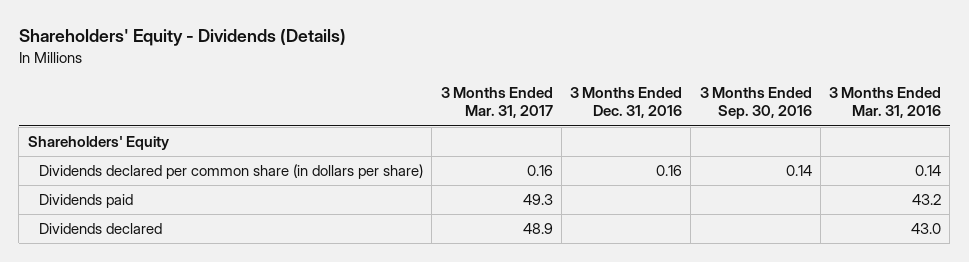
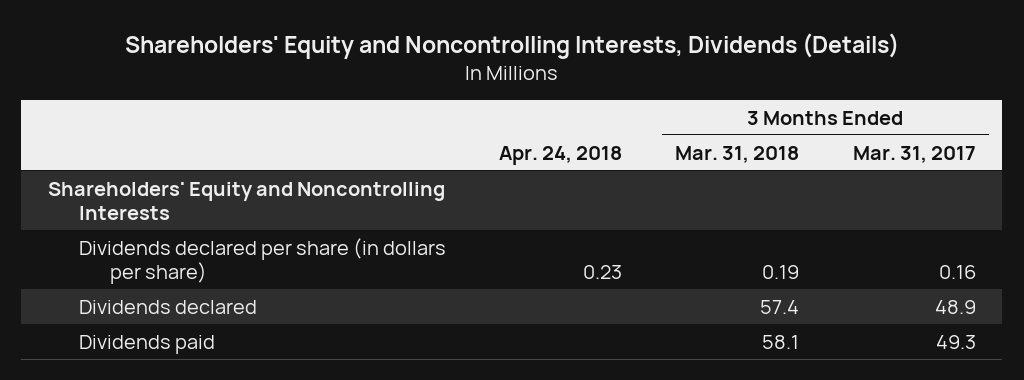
- Shareholders' Equity - Dividends (Details)
+ Shareholders' Equity and Noncontrolling Interests, Dividends (Details)
- | 3 Months Ended Mar. 31, 2017 | 3 Months Ended Dec. 31, 2016 | 3 Months Ended Sep. 30, 2016 | 3 Months Ended Mar. 31, 2016
+ | Apr. 24, 2018 | 3 Months Ended Mar. 31, 2018 | 3 Months Ended Mar. 31, 2017
- Shareholders' Equity
- Dividends declared per common share (in dollars per share) | 0.16 | 0.16 | 0.14 | 0.14
+ Shareholders' Equity and Noncontrolling Interests
+ Dividends declared per share (in dollars per share) | 0.23 | 0.19 | 0.16
moved down: Dividends paid | | 58.1 | 49.3

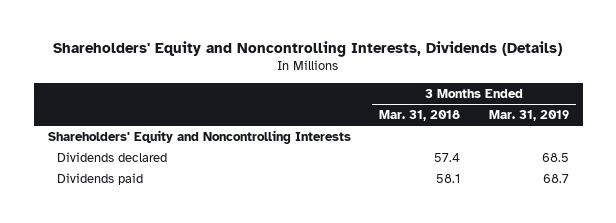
- | Apr. 24, 2018 | 3 Months Ended Mar. 31, 2018 | 3 Months Ended Mar. 31, 2017
+ | 3 Months Ended Mar. 31, 2018 | 3 Months Ended Mar. 31, 2019
- Dividends declared per share (in dollars per share) | 0.23 | 0.19 | 0.16

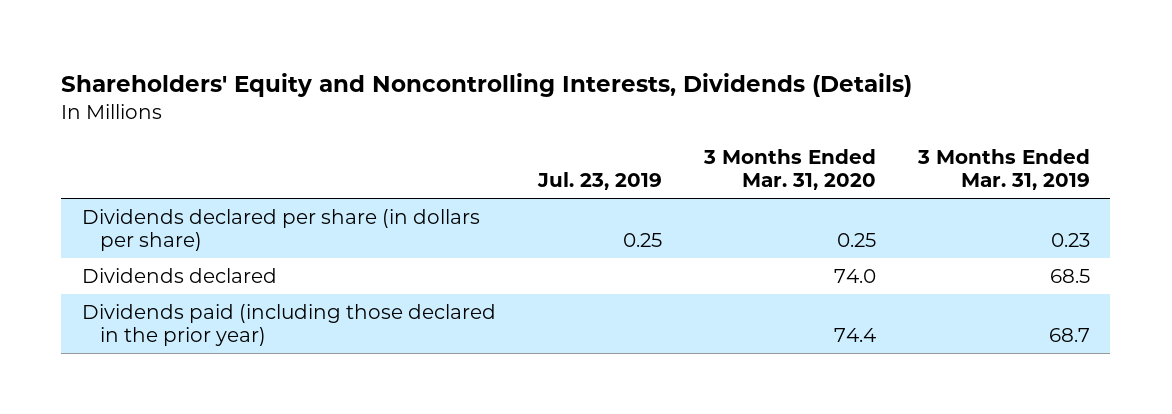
- | 3 Months Ended Mar. 31, 2018 | 3 Months Ended Mar. 31, 2019
+ | Jul. 23, 2019 | 3 Months Ended Mar. 31, 2020 | 3 Months Ended Mar. 31, 2019
- Shareholders' Equity and Noncontrolling Interests
+ Dividends declared per share (in dollars per share) | 0.25 | 0.25 | 0.23
- Dividends paid | 58.1 | 68.7
+ Dividends paid (including those declared in the prior year) | | 74.4 | 68.7

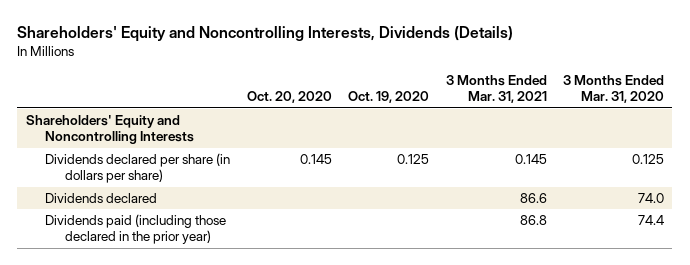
- | Jul. 23, 2019 | 3 Months Ended Mar. 31, 2020 | 3 Months Ended Mar. 31, 2019
+ | Oct. 20, 2020 | Oct. 19, 2020 | 3 Months Ended Mar. 31, 2021 | 3 Months Ended Mar. 31, 2020
- Dividends declared per share (in dollars per share) | 0.25 | 0.25 | 0.23
+ Shareholders' Equity and Noncontrolling Interests
+ Dividends declared per share (in dollars per share) | 0.145 | 0.125 | 0.145 | 0.125

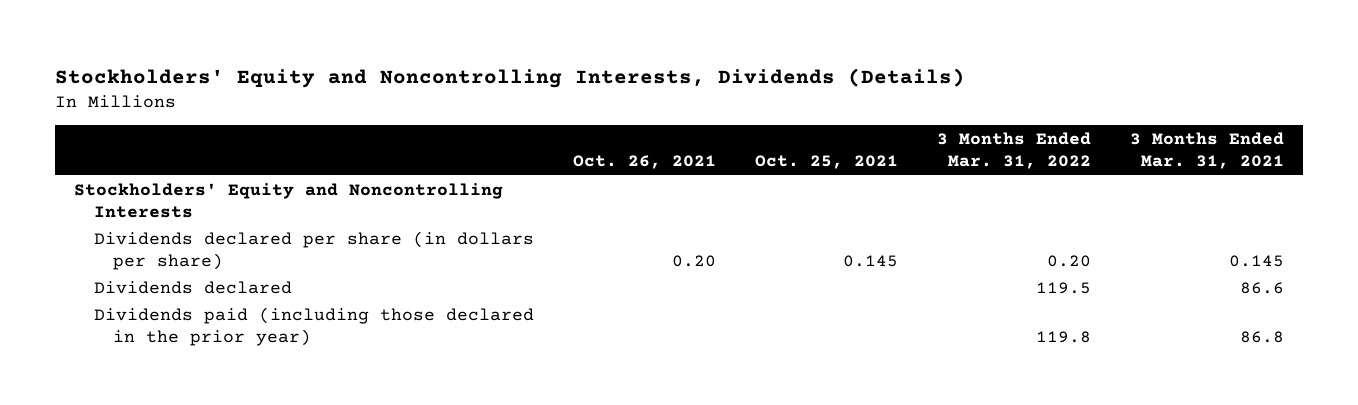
- Shareholders' Equity and Noncontrolling Interests, Dividends (Details)
+ Stockholders' Equity and Noncontrolling Interests, Dividends (Details)
- | Oct. 20, 2020 | Oct. 19, 2020 | 3 Months Ended Mar. 31, 2021 | 3 Months Ended Mar. 31, 2020
+ | Oct. 26, 2021 | Oct. 25, 2021 | 3 Months Ended Mar. 31, 2022 | 3 Months Ended Mar. 31, 2021
- Shareholders' Equity and Noncontrolling Interests
+ Stockholders' Equity and Noncontrolling Interests

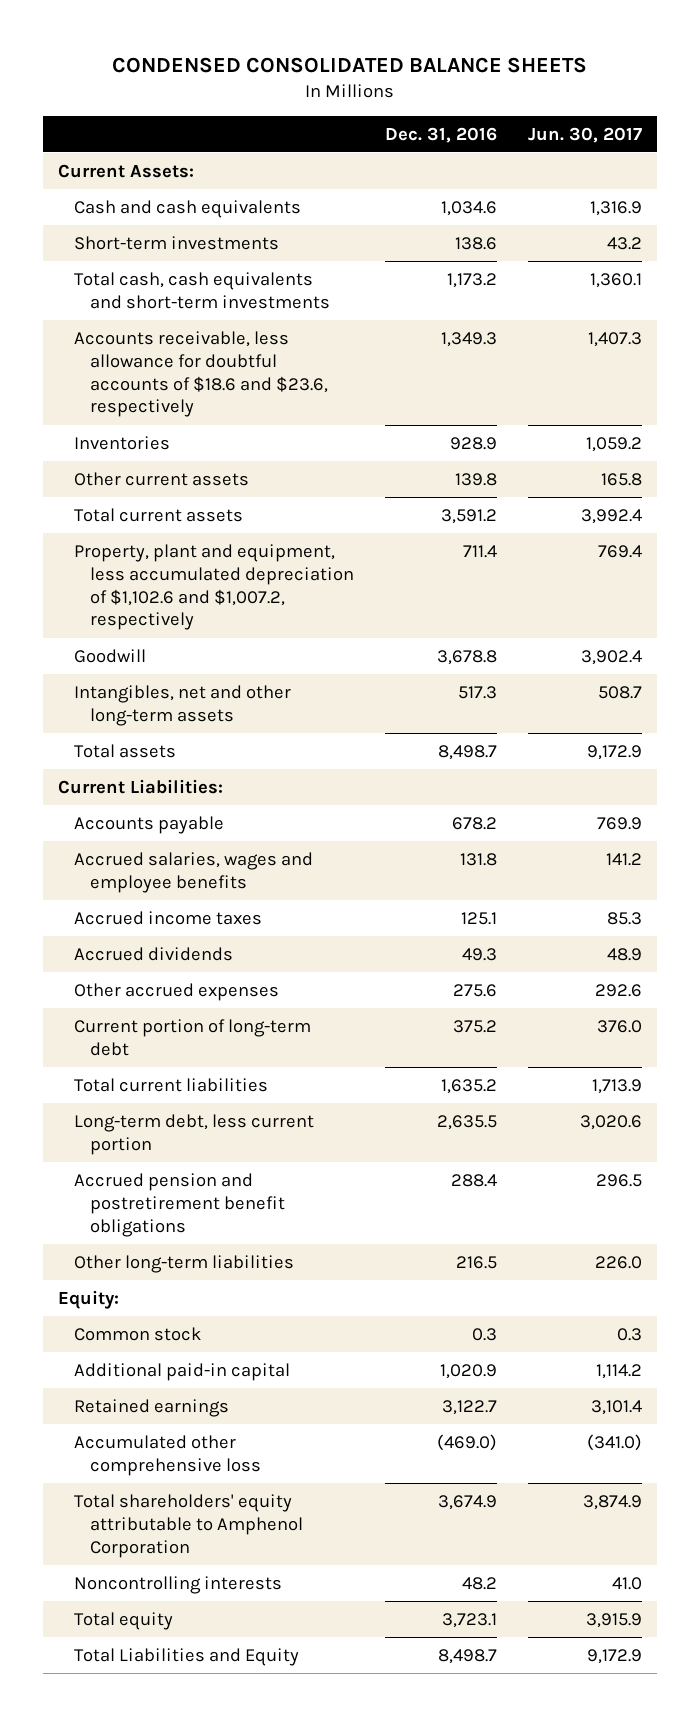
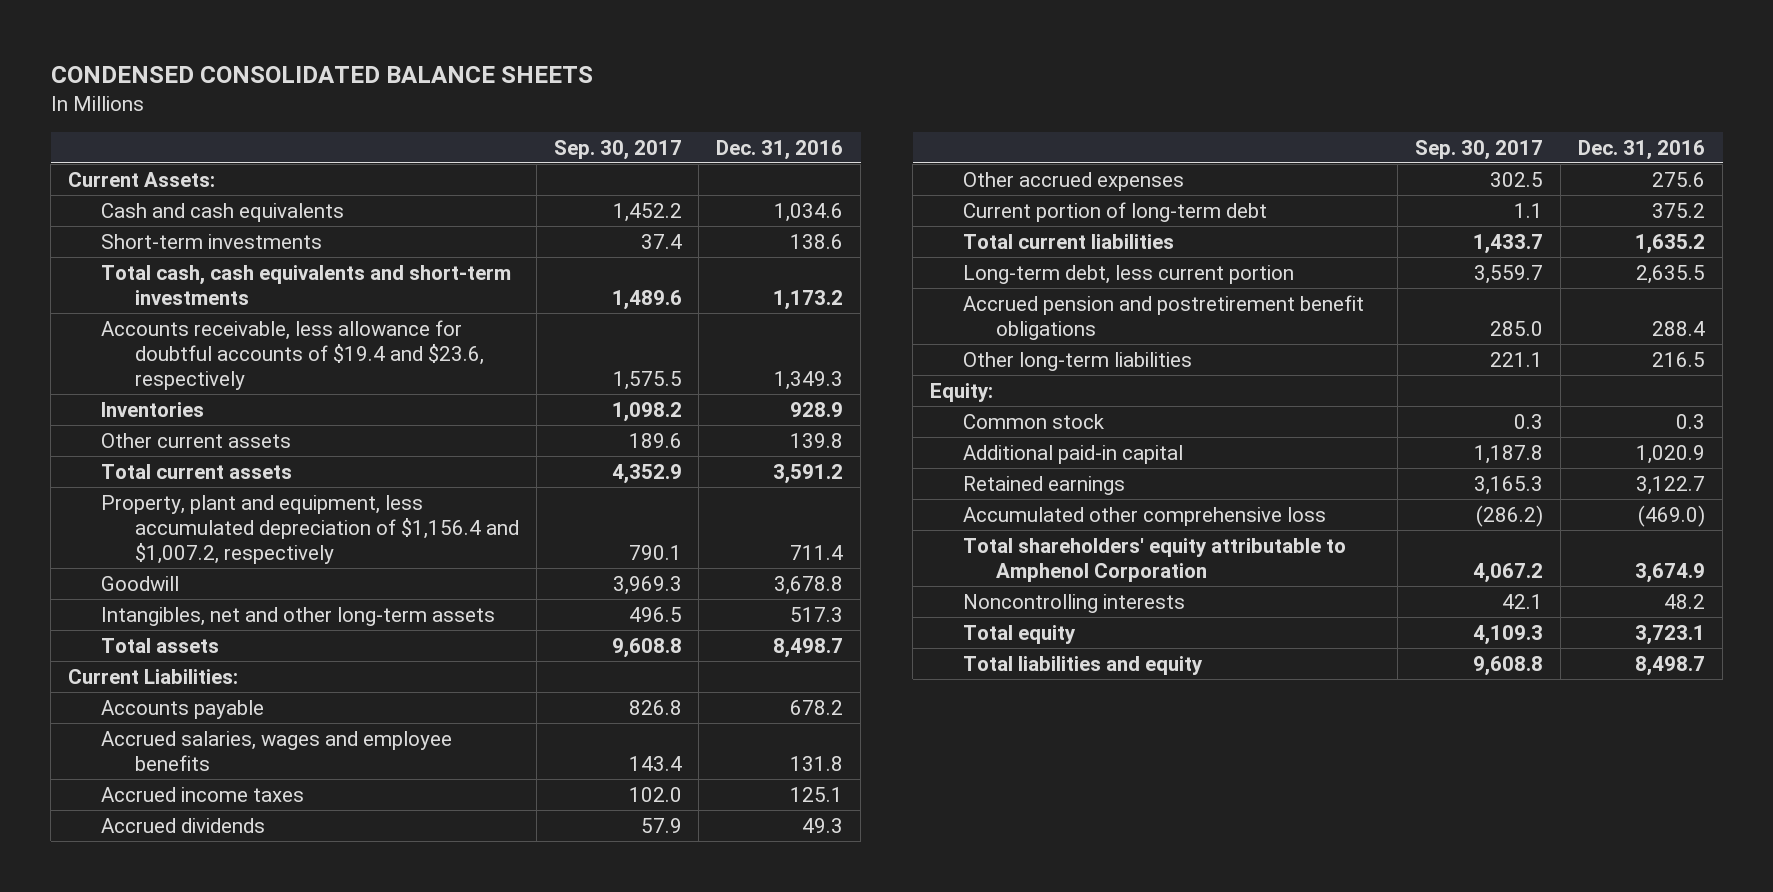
- | Dec. 31, 2016 | Jun. 30, 2017
+ | Sep. 30, 2017 | Dec. 31, 2016
- Accounts receivable, less allowance for doubtful accounts of $18.6 and $23.6, respectively | 1,349.3 | 1,407.3
+ Accounts receivable, less allowance for doubtful accounts of $19.4 and $23.6, respectively | 1,575.5 | 1,349.3
- Property, plant and equipment, less accumulated depreciation of $1,102.6 and $1,007.2, respectively | 711.4 | 769.4
+ Property, plant and equipment, less accumulated depreciation of $1,156.4 and $1,007.2, respectively | 790.1 | 711.4
- Total Liabilities and Equity | 8,498.7 | 9,172.9
+ Total liabilities and equity | 9,608.8 | 8,498.7

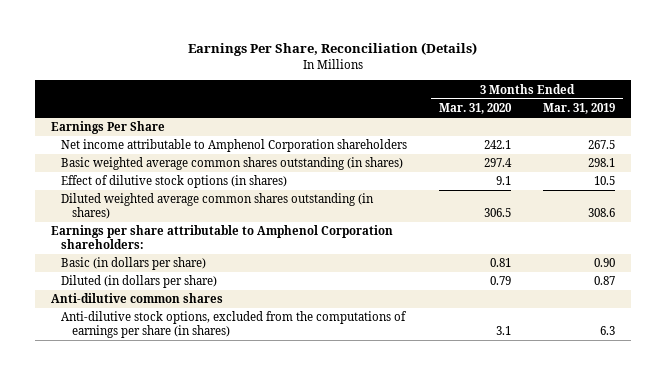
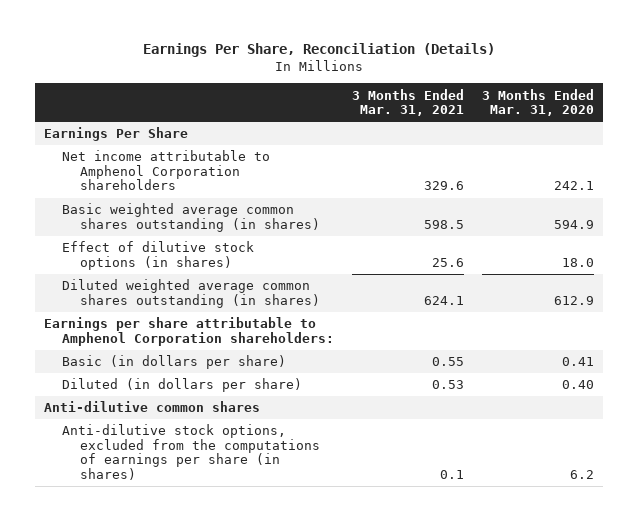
- | 3 Months Ended Mar. 31, 2020 | 3 Months Ended Mar. 31, 2019
+ | 3 Months Ended Mar. 31, 2021 | 3 Months Ended Mar. 31, 2020
- Basic weighted average common shares outstanding (in shares) | 297.4 | 298.1
- Effect of dilutive stock options (in shares) | 9.1 | 10.5
- Diluted weighted average common shares outstanding (in shares) | 306.5 | 308.6
+ Basic weighted average common shares outstanding (in shares) | 598.5 | 594.9
+ Effect of dilutive stock options (in shares) | 25.6 | 18.0
+ Diluted weighted average common shares outstanding (in shares) | 624.1 | 612.9
- Basic (in dollars per share) | 0.81 | 0.90
- Diluted (in dollars per share) | 0.79 | 0.87
+ Basic (in dollars per share) | 0.55 | 0.41
+ Diluted (in dollars per share) | 0.53 | 0.40
- Anti-dilutive stock options, excluded from the computations of earnings per share (in shares) | 3.1 | 6.3
+ Anti-dilutive stock options, excluded from the computations of earnings per share (in shares) | 0.1 | 6.2

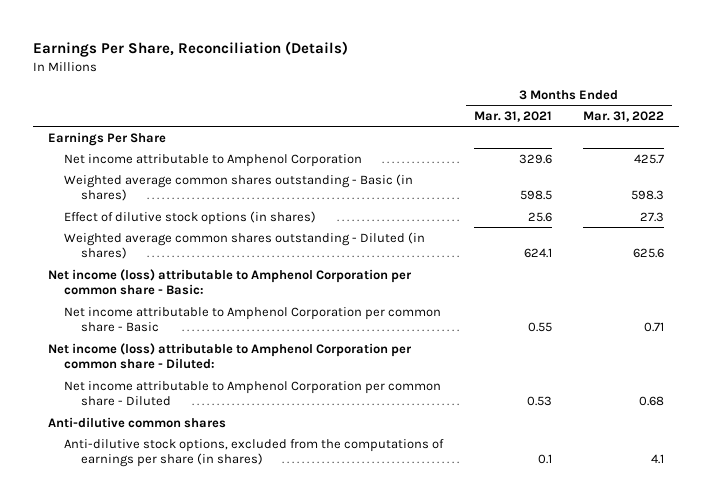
- | 3 Months Ended Mar. 31, 2021 | 3 Months Ended Mar. 31, 2020
+ | 3 Months Ended Mar. 31, 2021 | 3 Months Ended Mar. 31, 2022
- Net income attributable to Amphenol Corporation shareholders | 329.6 | 242.1
- Basic weighted average common shares outstanding (in shares) | 598.5 | 594.9
+ Net income attributable to Amphenol Corporation | 329.6 | 425.7
+ Weighted average common shares outstanding - Basic (in shares) | 598.5 | 598.3
- Diluted weighted average common shares outstanding (in shares) | 624.1 | 612.9
- Earnings per share attributable to Amphenol Corporation shareholders:
- Basic (in dollars per share) | 0.55 | 0.41
- Diluted (in dollars per share) | 0.53 | 0.40
+ Weighted average common shares outstanding - Diluted (in shares) | 624.1 | 625.6
+ Net income (loss) attributable to Amphenol Corporation per common share - Basic:
+ Net income attributable to Amphenol Corporation per common share - Basic | 0.55 | 0.71
+ Net income (loss) attributable to Amphenol Corporation per common share - Diluted:
+ Net income attributable to Amphenol Corporation per common share - Diluted | 0.53 | 0.68

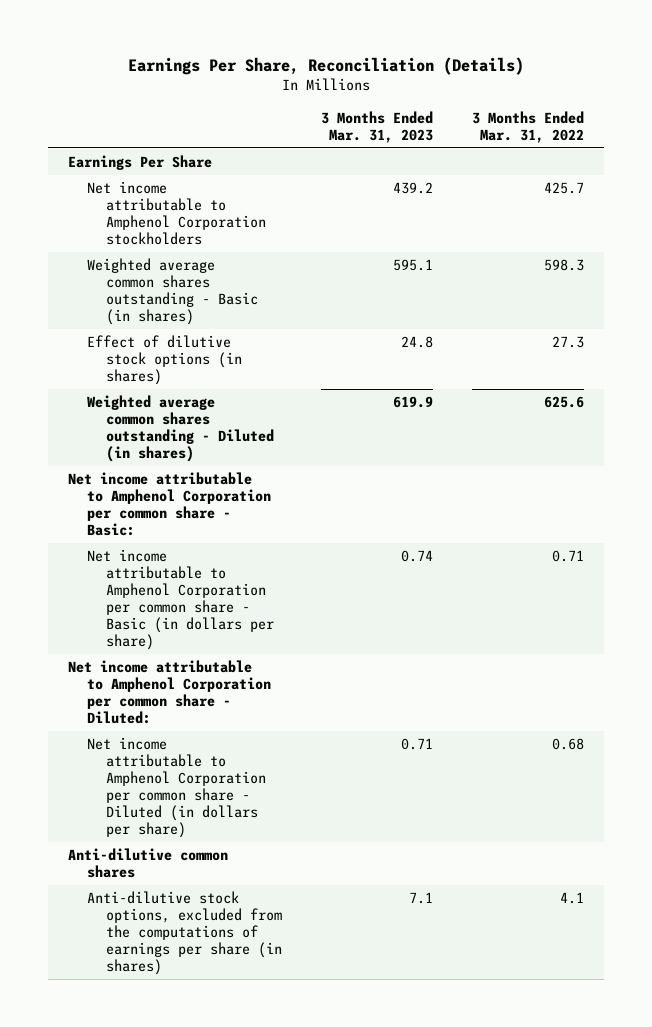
- | 3 Months Ended Mar. 31, 2021 | 3 Months Ended Mar. 31, 2022
+ | 3 Months Ended Mar. 31, 2023 | 3 Months Ended Mar. 31, 2022
- Net income attributable to Amphenol Corporation | 329.6 | 425.7
+ Net income attributable to Amphenol Corporation stockholders | 439.2 | 425.7
- Net income (loss) attributable to Amphenol Corporation per common share - Basic:
- Net income attributable to Amphenol Corporation per common share - Basic | 0.55 | 0.71
- Net income (loss) attributable to Amphenol Corporation per common share - Diluted:
- Net income attributable to Amphenol Corporation per common share - Diluted | 0.53 | 0.68
+ Net income attributable to Amphenol Corporation per common share - Basic:
+ Net income attributable to Amphenol Corporation per common share - Basic (in dollars per share) | 0.74 | 0.71
+ Net income attributable to Amphenol Corporation per common share - Diluted:
+ Net income attributable to Amphenol Corporation per common share - Diluted (in dollars per share) | 0.71 | 0.68

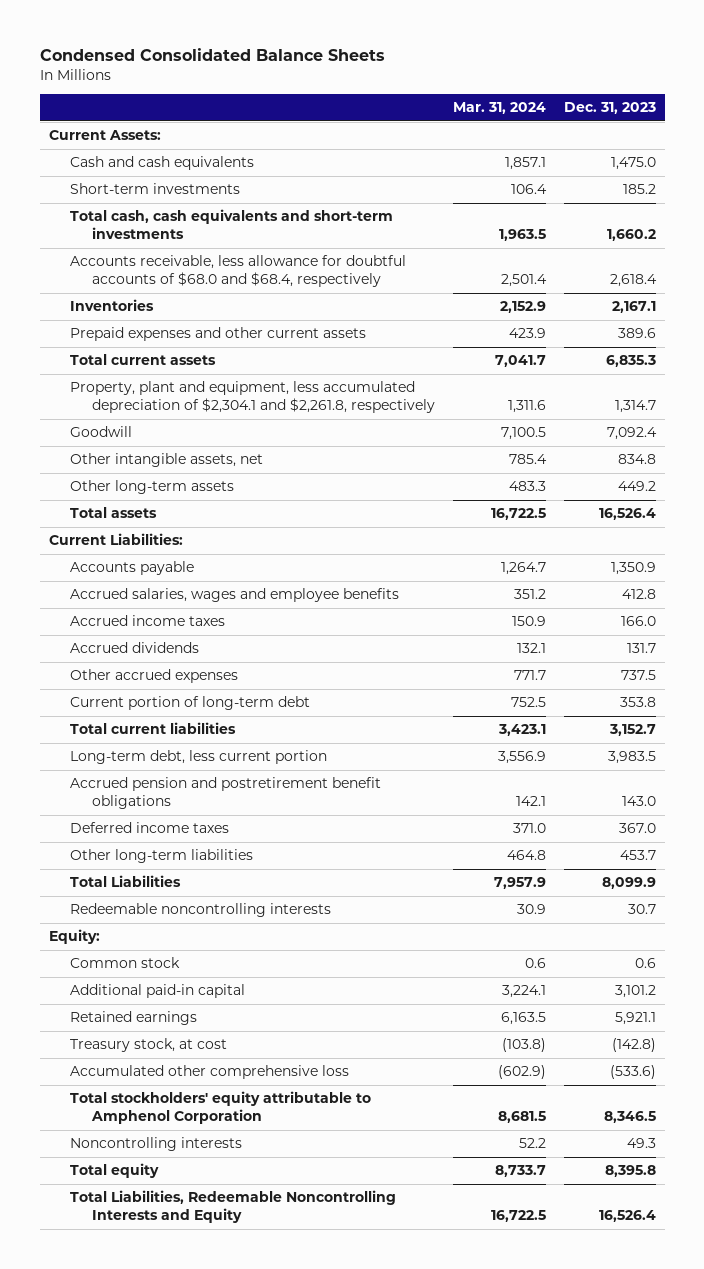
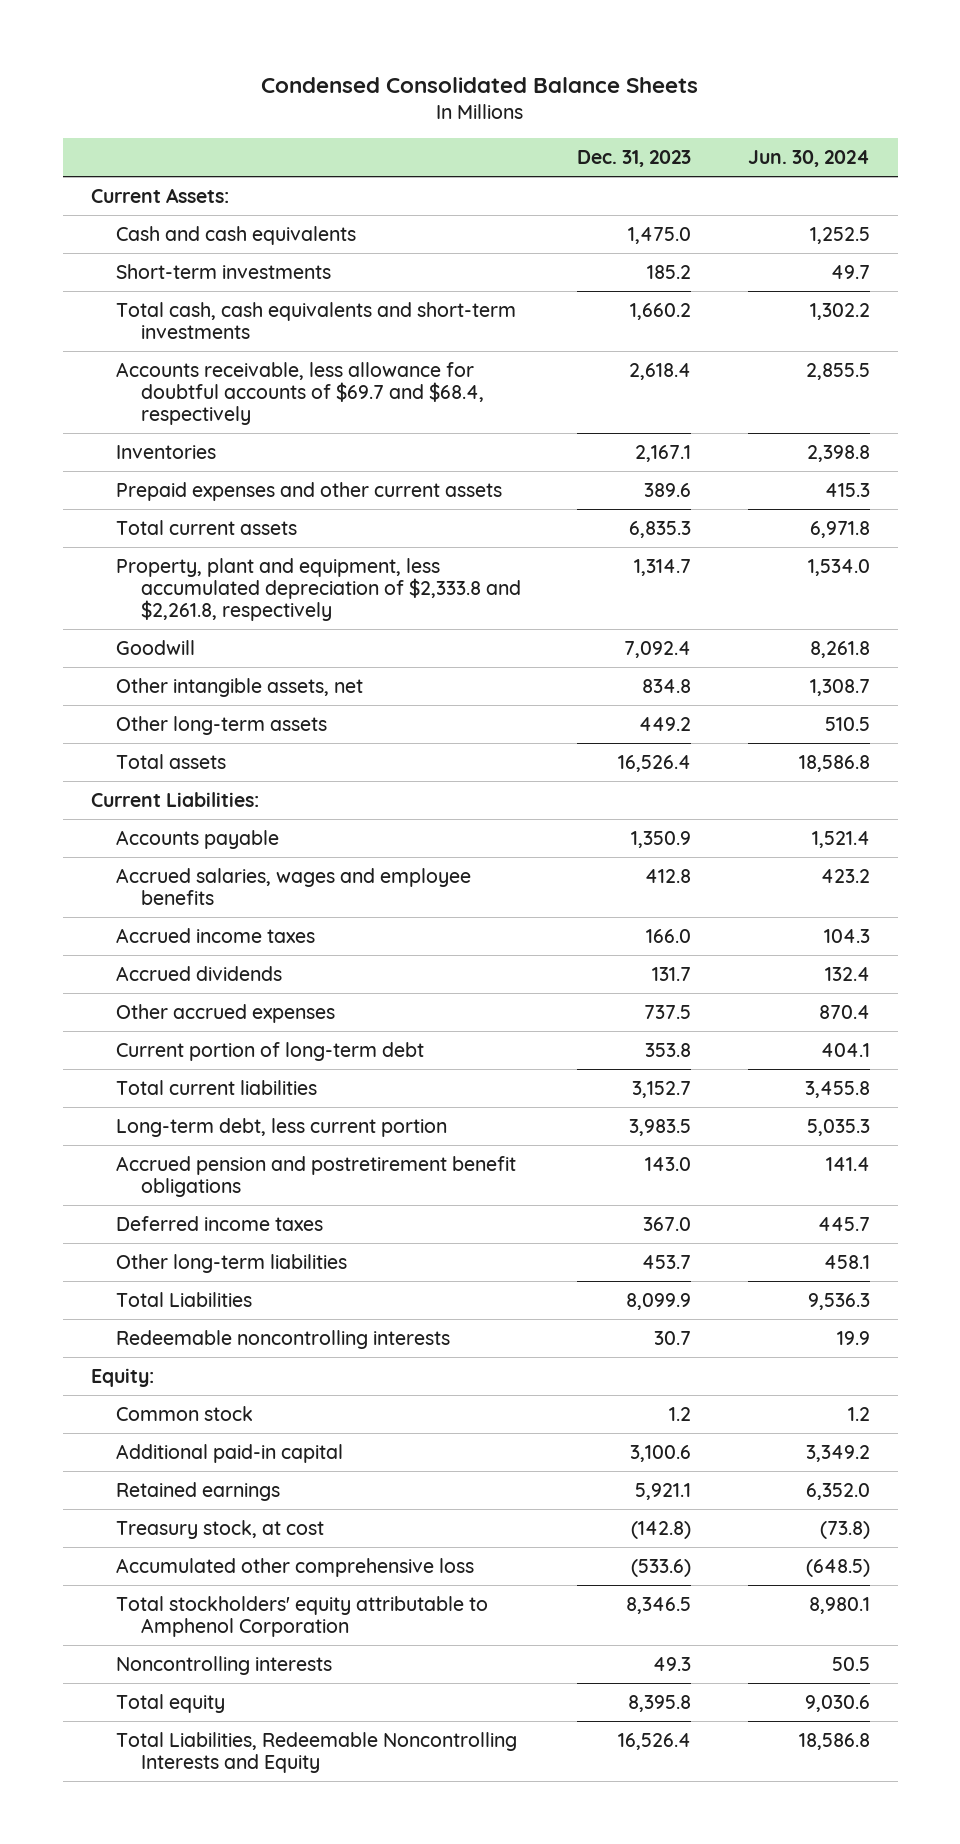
- | Mar. 31, 2024 | Dec. 31, 2023
+ | Dec. 31, 2023 | Jun. 30, 2024
- Accounts receivable, less allowance for doubtful accounts of $68.0 and $68.4, respectively | 2,501.4 | 2,618.4
+ Accounts receivable, less allowance for doubtful accounts of $69.7 and $68.4, respectively | 2,618.4 | 2,855.5
- Property, plant and equipment, less accumulated depreciation of $2,304.1 and $2,261.8, respectively | 1,311.6 | 1,314.7
+ Property, plant and equipment, less accumulated depreciation of $2,333.8 and $2,261.8, respectively | 1,314.7 | 1,534.0
- Common stock | 0.6 | 0.6
- Additional paid-in capital | 3,224.1 | 3,101.2
+ Common stock | 1.2 | 1.2
+ Additional paid-in capital | 3,100.6 | 3,349.2

